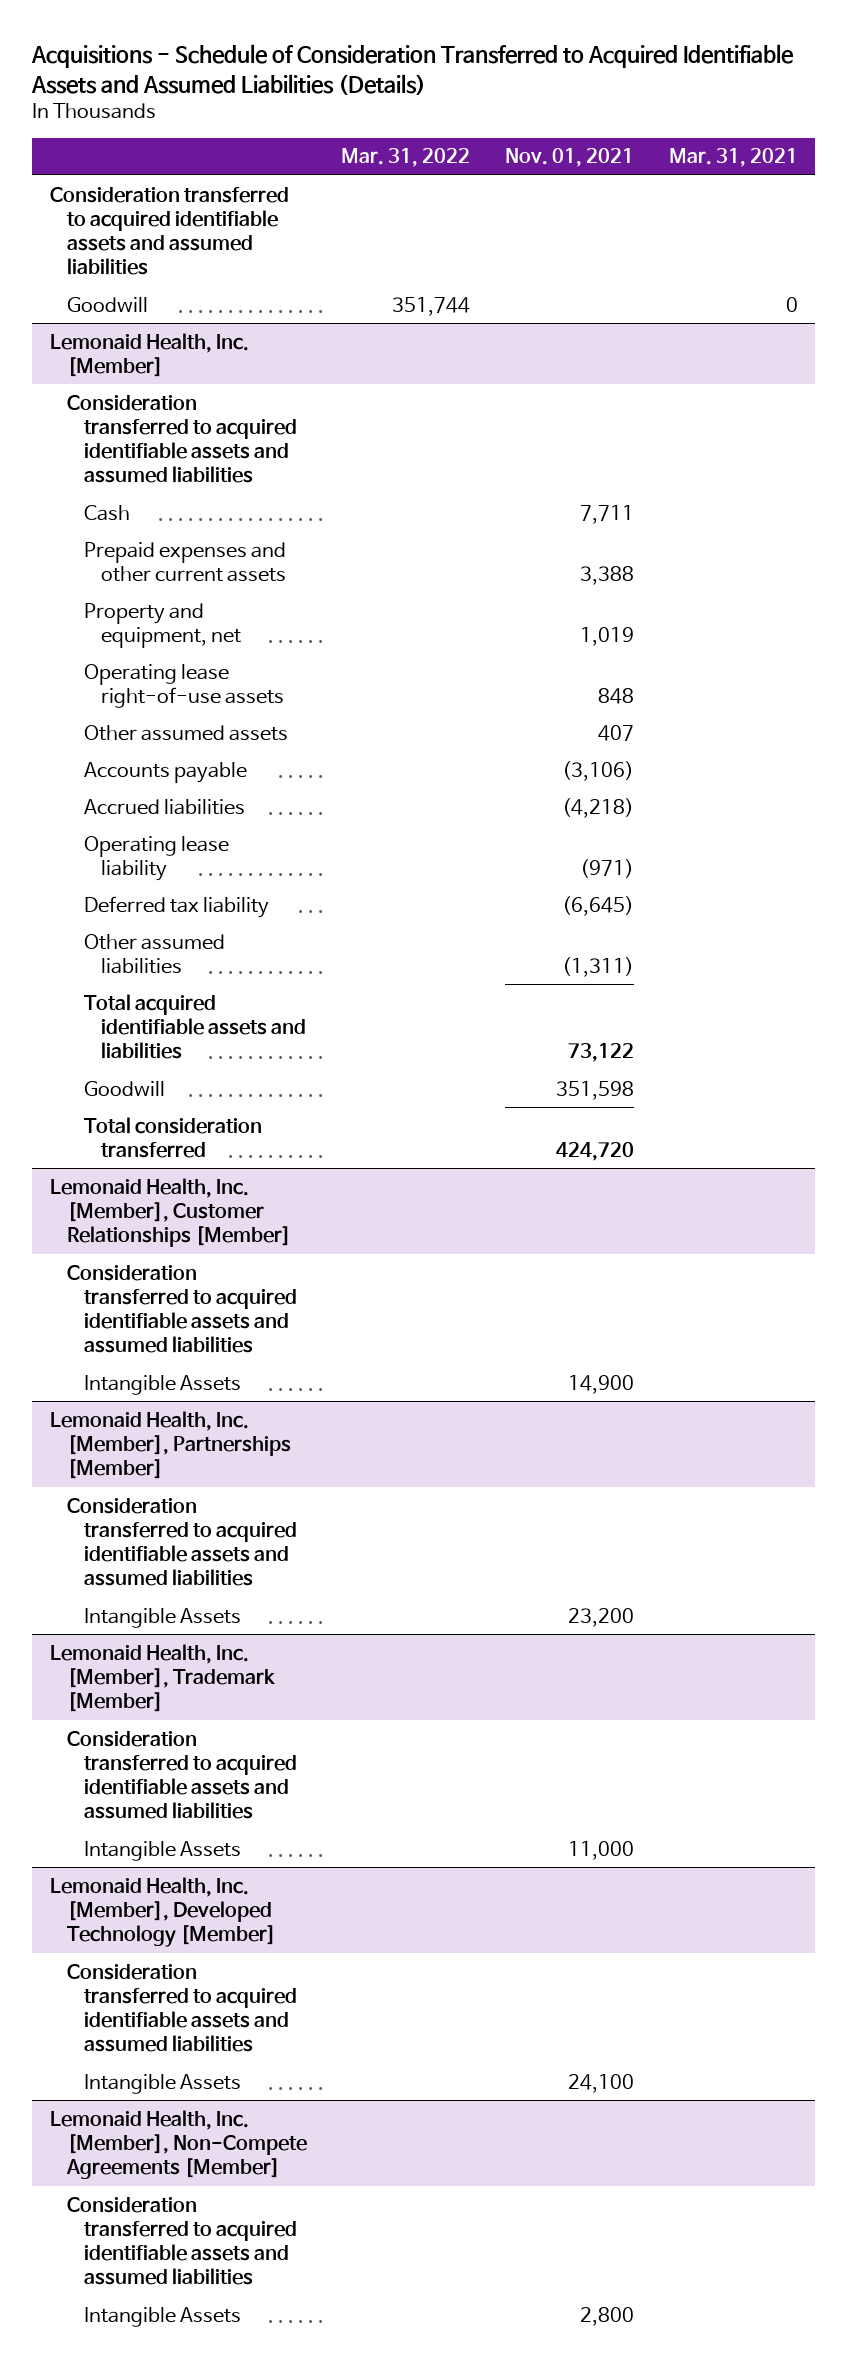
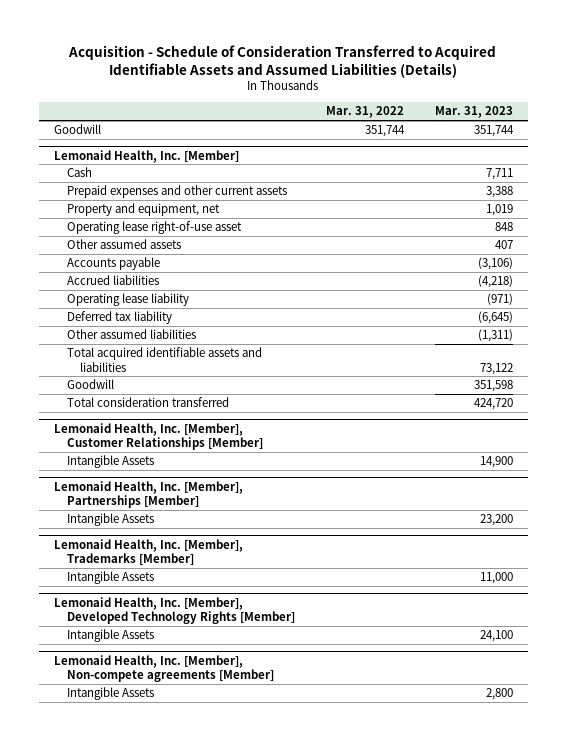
- Acquisitions - Schedule of Consideration Transferred to Acquired Identifiable Assets and Assumed Liabilities (Details)
+ Acquisition - Schedule of Consideration Transferred to Acquired Identifiable Assets and Assumed Liabilities (Details)
- | Mar. 31, 2022 | Nov. 01, 2021 | Mar. 31, 2021
+ | Mar. 31, 2022 | Mar. 31, 2023
- Consideration transferred to acquired identifiable assets and assumed liabilities
@ Lemonaid Health, Inc. [Member]
- Consideration transferred to acquired identifiable assets and assumed liabilities
- Operating lease right-of-use assets | | 848 |
+ Operating lease right-of-use asset | | 848
@ Lemonaid Health, Inc. [Member], Customer Relationships [Member]
- Consideration transferred to acquired identifiable assets and assumed liabilities
@ Lemonaid Health, Inc. [Member], Partnerships [Member]
- Consideration transferred to acquired identifiable assets and assumed liabilities
- Lemonaid Health, Inc. [Member], Trademark [Member]
- Consideration transferred to acquired identifiable assets and assumed liabilities
+ Lemonaid Health, Inc. [Member], Trademarks [Member]
- Lemonaid Health, Inc. [Member], Developed Technology [Member]
- Consideration transferred to acquired identifiable assets and assumed liabilities
+ Lemonaid Health, Inc. [Member], Developed Technology Rights [Member]
- Lemonaid Health, Inc. [Member], Non-Compete Agreements [Member]
- Consideration transferred to acquired identifiable assets and assumed liabilities
+ Lemonaid Health, Inc. [Member], Non-compete agreements [Member]

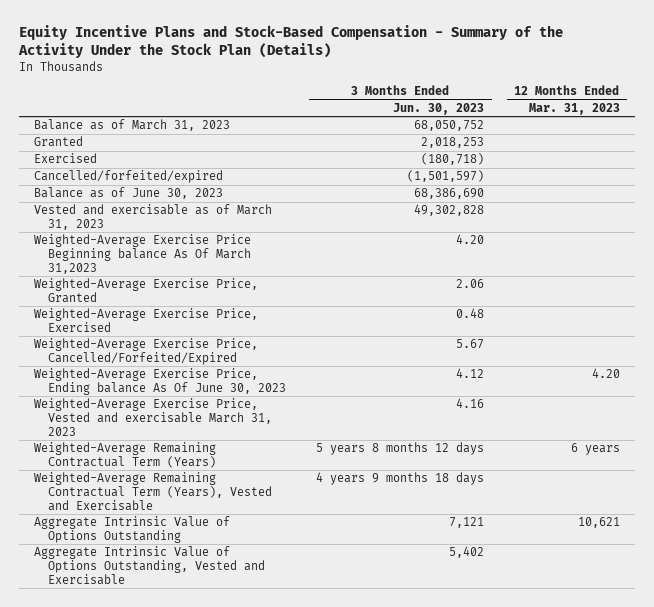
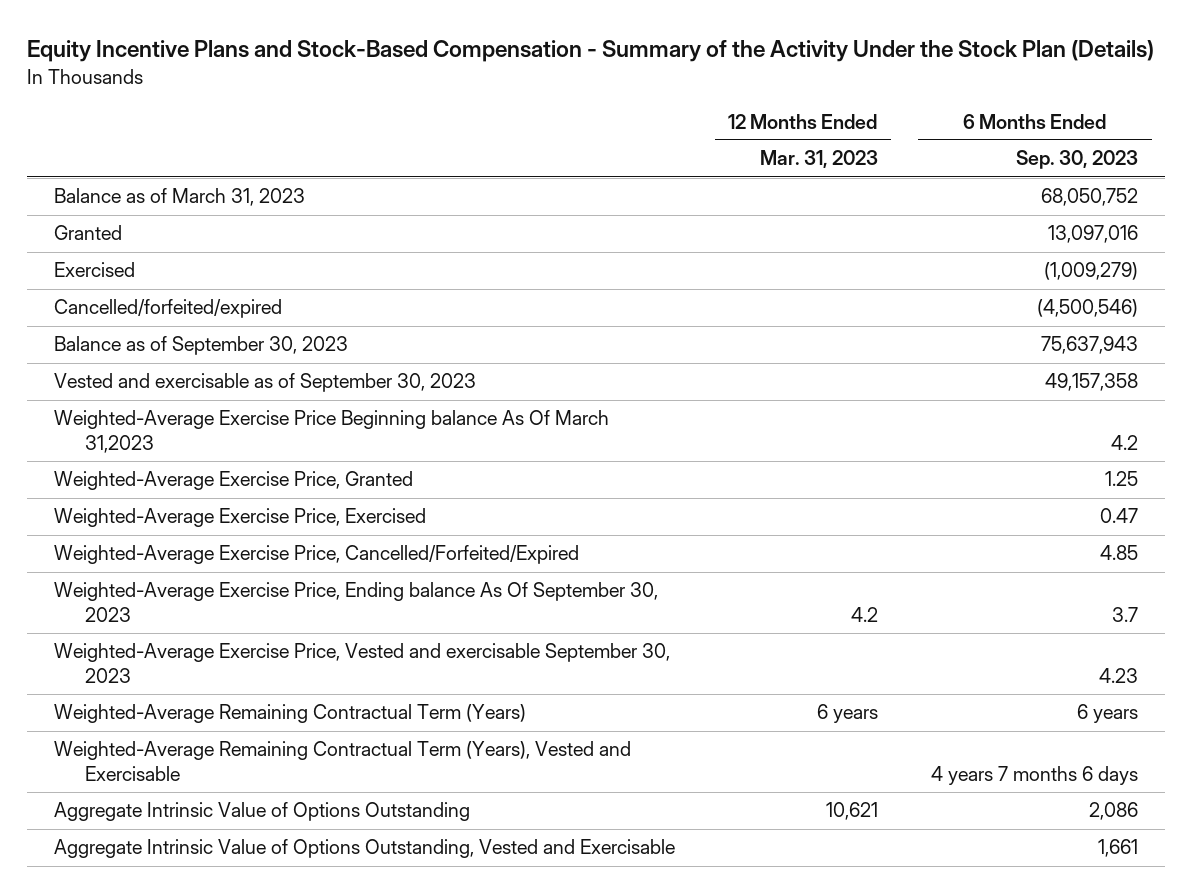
- | 3 Months Ended Jun. 30, 2023 | 12 Months Ended Mar. 31, 2023
+ | 12 Months Ended Mar. 31, 2023 | 6 Months Ended Sep. 30, 2023
- Balance as of June 30, 2023 | 68,386,690 |
- Vested and exercisable as of March 31, 2023 | 49,302,828 |
+ Balance as of September 30, 2023 | | 75,637,943
+ Vested and exercisable as of September 30, 2023 | | 49,157,358
- Weighted-Average Exercise Price, Ending balance As Of June 30, 2023 | 4.12 | 4.20
- Weighted-Average Exercise Price, Vested and exercisable March 31, 2023 | 4.16 |
+ Weighted-Average Exercise Price, Ending balance As Of September 30, 2023 | 4.2 | 3.7
+ Weighted-Average Exercise Price, Vested and exercisable September 30, 2023 | | 4.23

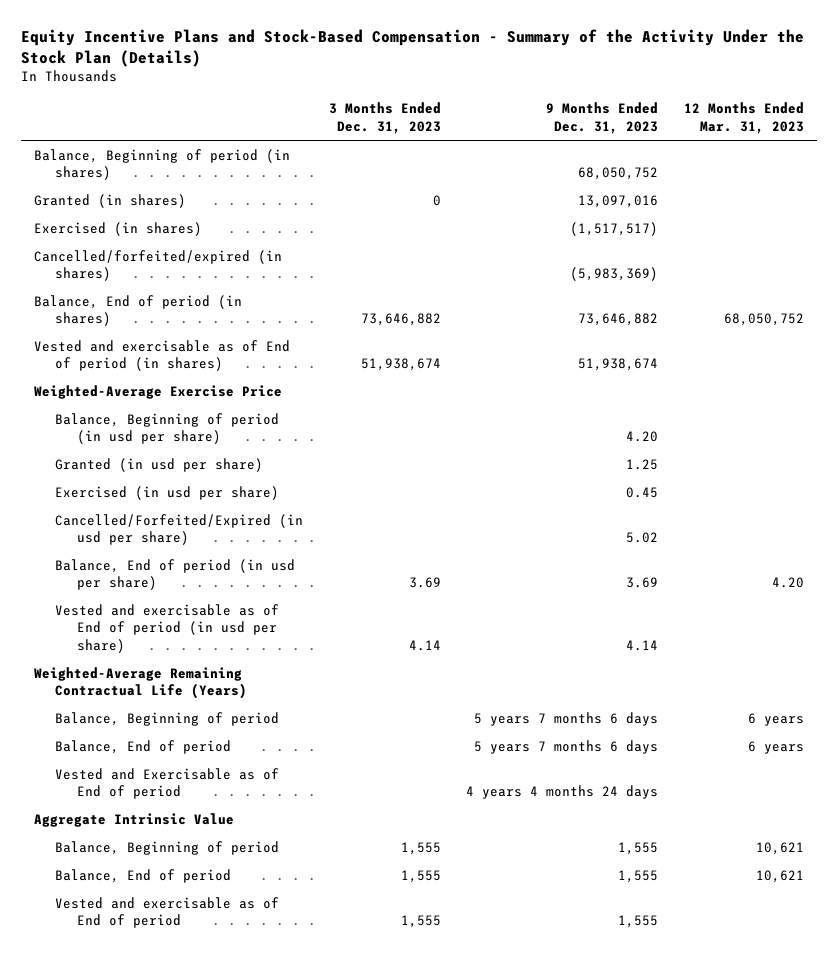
- | 12 Months Ended Mar. 31, 2023 | 6 Months Ended Sep. 30, 2023
+ | 3 Months Ended Dec. 31, 2023 | 9 Months Ended Dec. 31, 2023 | 12 Months Ended Mar. 31, 2023
- Balance as of March 31, 2023 | | 68,050,752
- Granted | | 13,097,016
- Exercised | | (1,009,279)
- Cancelled/forfeited/expired | | (4,500,546)
- Balance as of September 30, 2023 | | 75,637,943
- Vested and exercisable as of September 30, 2023 | | 49,157,358
- Weighted-Average Exercise Price Beginning balance As Of March 31,2023 | | 4.2
- Weighted-Average Exercise Price, Granted | | 1.25
- Weighted-Average Exercise Price, Exercised | | 0.47
- Weighted-Average Exercise Price, Cancelled/Forfeited/Expired | | 4.85
- Weighted-Average Exercise Price, Ending balance As Of September 30, 2023 | 4.2 | 3.7
- Weighted-Average Exercise Price, Vested and exercisable September 30, 2023 | | 4.23
- Weighted-Average Remaining Contractual Term (Years) | 6 years | 6 years
- Weighted-Average Remaining Contractual Term (Years), Vested and Exercisable | | 4 years 7 months 6 days
- Aggregate Intrinsic Value of Options Outstanding | 10,621 | 2,086
- Aggregate Intrinsic Value of Options Outstanding, Vested and Exercisable | | 1,661
+ Balance, Beginning of period (in shares) | | 68,050,752 |
+ Granted (in shares) | 0 | 13,097,016 |
+ Exercised (in shares) | | (1,517,517) |
+ Cancelled/forfeited/expired (in shares) | | (5,983,369) |
+ Balance, End of period (in shares) | 73,646,882 | 73,646,882 | 68,050,752
+ Vested and exercisable as of End of period (in shares) | 51,938,674 | 51,938,674 |
+ Weighted-Average Exercise Price
+ Balance, Beginning of period (in usd per share) | | 4.20 |
+ Granted (in usd per share) | | 1.25 |
+ Exercised (in usd per share) | | 0.45 |
+ Cancelled/Forfeited/Expired (in usd per share) | | 5.02 |
+ Balance, End of period (in usd per share) | 3.69 | 3.69 | 4.20
+ Vested and exercisable as of End of period (in usd per share) | 4.14 | 4.14 |
+ Weighted-Average Remaining Contractual Life (Years)
+ Balance, Beginning of period | | 5 years 7 months 6 days | 6 years
+ Balance, End of period | | 5 years 7 months 6 days | 6 years
+ Vested and Exercisable as of End of period | | 4 years 4 months 24 days |
+ Aggregate Intrinsic Value
+ Balance, Beginning of period | 1,555 | 1,555 | 10,621
+ Balance, End of period | 1,555 | 1,555 | 10,621
+ Vested and exercisable as of End of period | 1,555 | 1,555 |

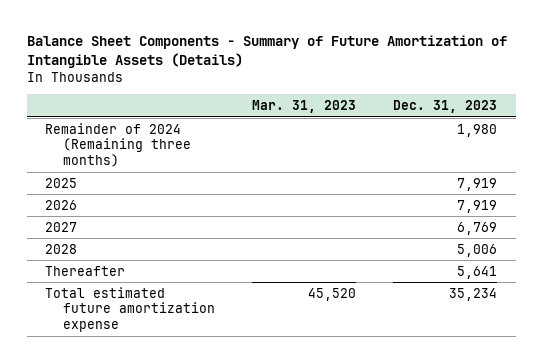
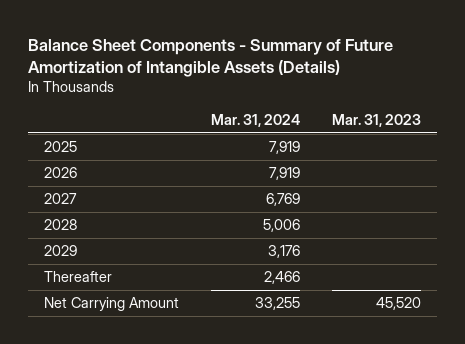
- | Mar. 31, 2023 | Dec. 31, 2023
+ | Mar. 31, 2024 | Mar. 31, 2023
- Remainder of 2024 (Remaining three months) | | 1,980
+ 2029 | 3,176 |
- Total estimated future amortization expense | 45,520 | 35,234
+ Net Carrying Amount | 33,255 | 45,520

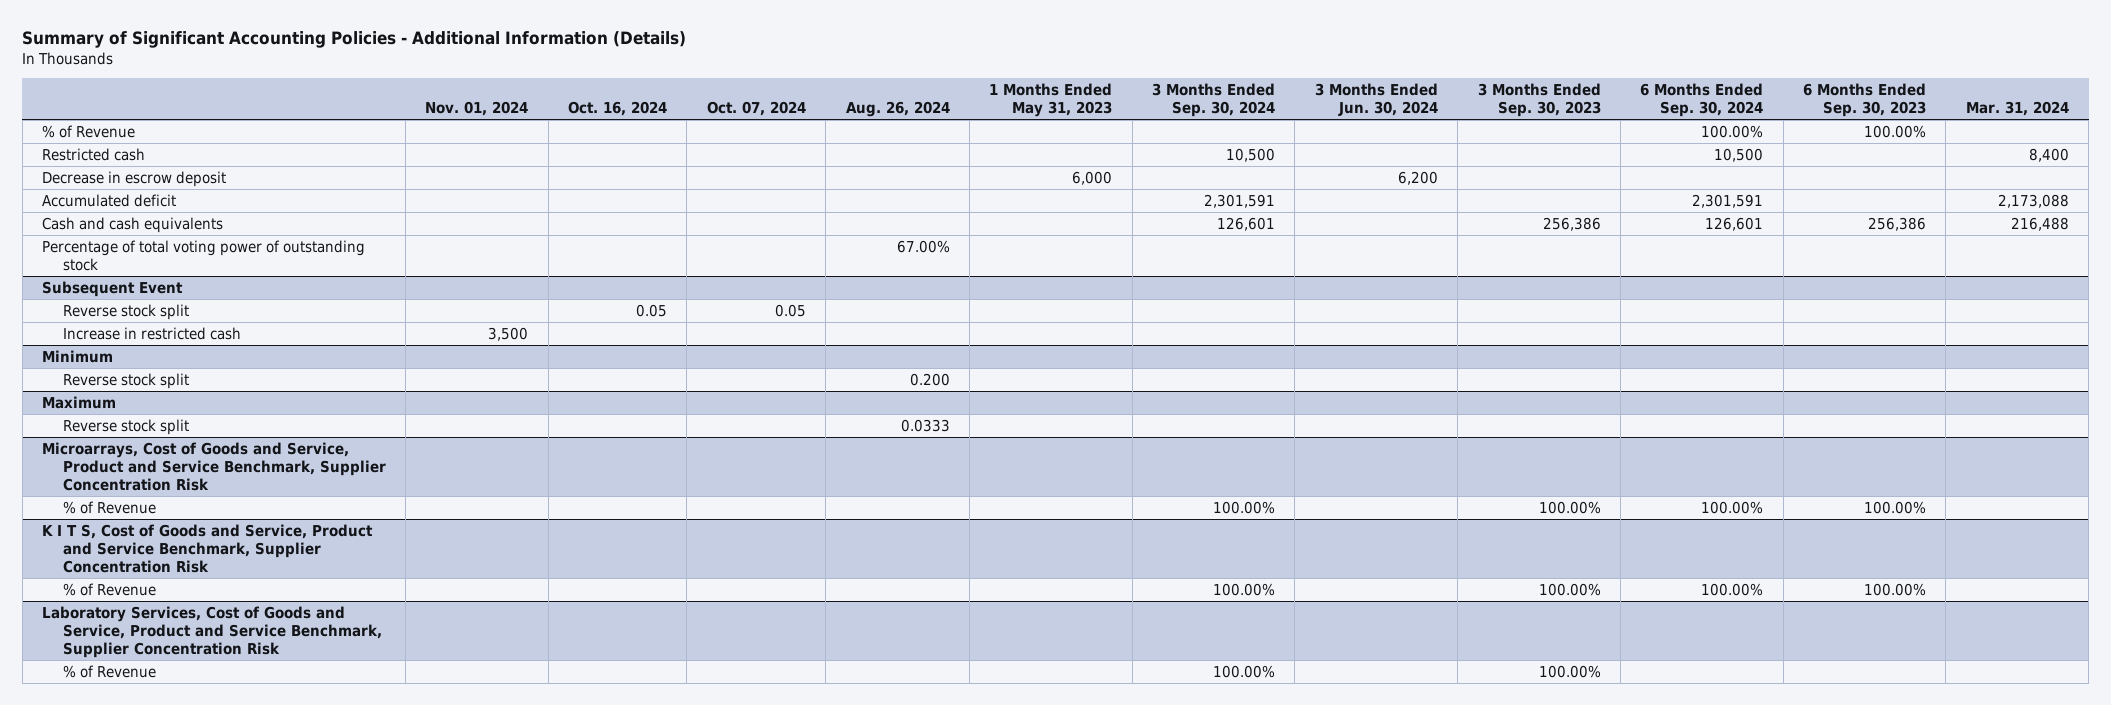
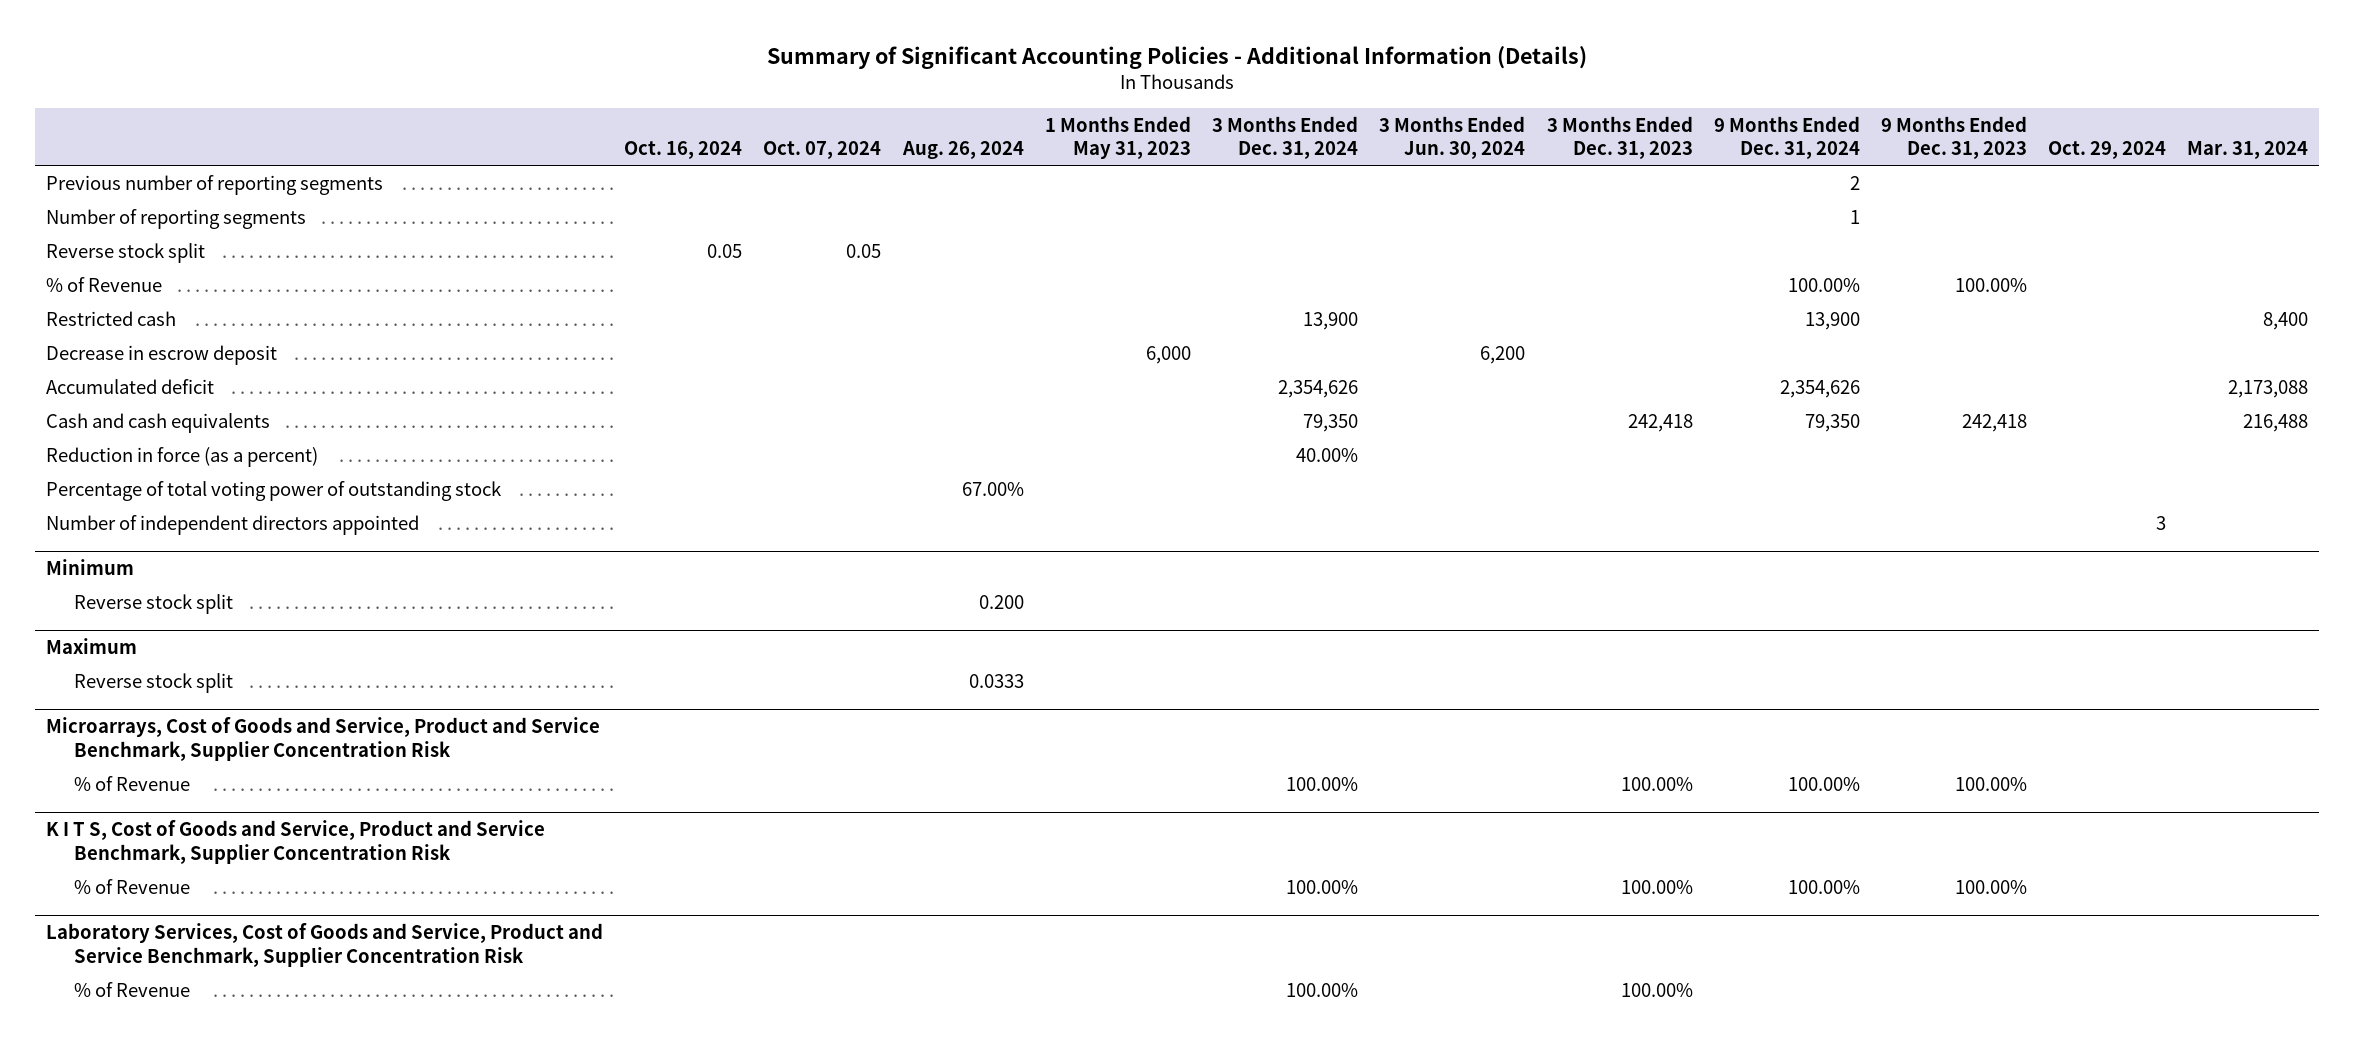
- | Nov. 01, 2024 | Oct. 16, 2024 | Oct. 07, 2024 | Aug. 26, 2024 | 1 Months Ended May 31, 2023 | 3 Months Ended Sep. 30, 2024 | 3 Months Ended Jun. 30, 2024 | 3 Months Ended Sep. 30, 2023 | 6 Months Ended Sep. 30, 2024 | 6 Months Ended Sep. 30, 2023 | Mar. 31, 2024
+ | Oct. 16, 2024 | Oct. 07, 2024 | Aug. 26, 2024 | 1 Months Ended May 31, 2023 | 3 Months Ended Dec. 31, 2024 | 3 Months Ended Jun. 30, 2024 | 3 Months Ended Dec. 31, 2023 | 9 Months Ended Dec. 31, 2024 | 9 Months Ended Dec. 31, 2023 | Oct. 29, 2024 | Mar. 31, 2024
+ Previous number of reporting segments | | | | | | | | 2 | | |
+ Number of reporting segments | | | | | | | | 1 | | |
+ Reverse stock split | 0.05 | 0.05 | | | | | | | | |
+ Reduction in force (as a percent) | | | | | 40.00% | | | | | |
- Subsequent Event
- Reverse stock split | | 0.05 | 0.05 | | | | | | | |
- Increase in restricted cash | 3,500 | | | | | | | | | |
+ Number of independent directors appointed | | | | | | | | | | 3 |

